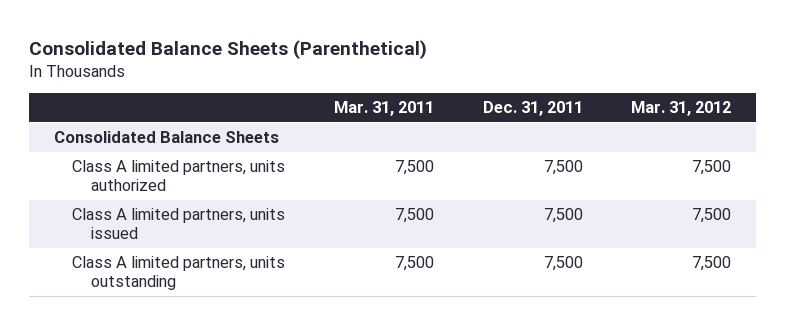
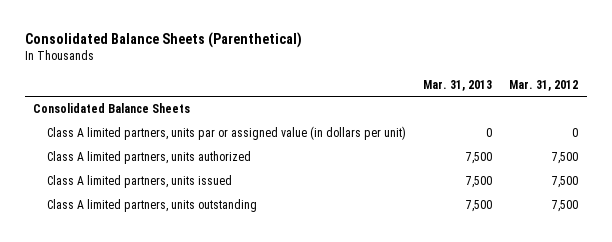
- | Mar. 31, 2011 | Dec. 31, 2011 | Mar. 31, 2012
+ | Mar. 31, 2013 | Mar. 31, 2012
+ Class A limited partners, units par or assigned value (in dollars per unit) | 0 | 0

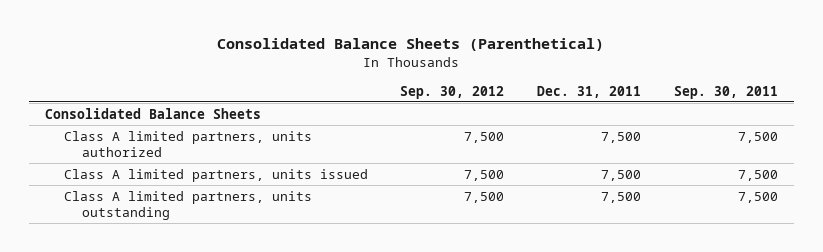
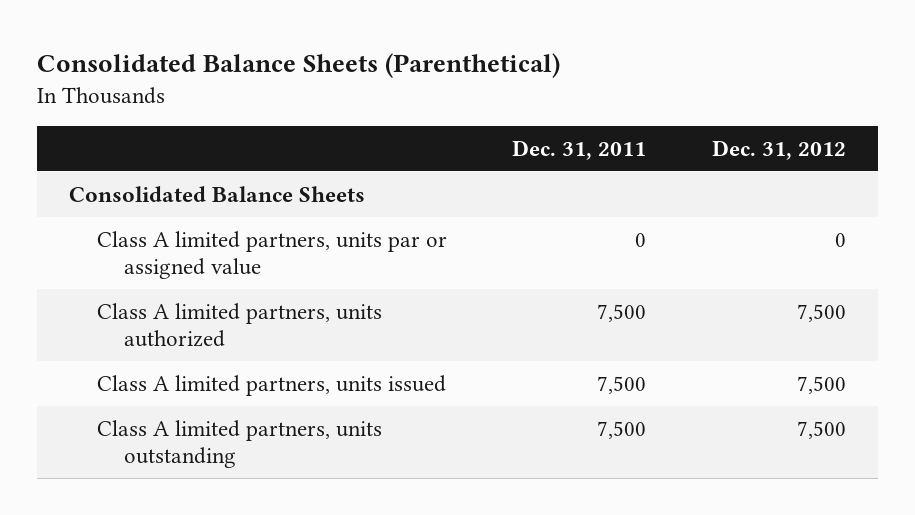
- | Sep. 30, 2012 | Dec. 31, 2011 | Sep. 30, 2011
+ | Dec. 31, 2011 | Dec. 31, 2012
+ Class A limited partners, units par or assigned value | 0 | 0

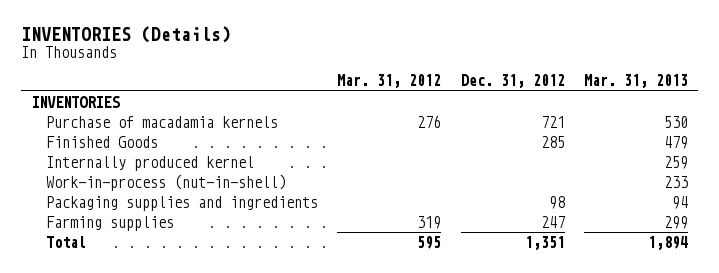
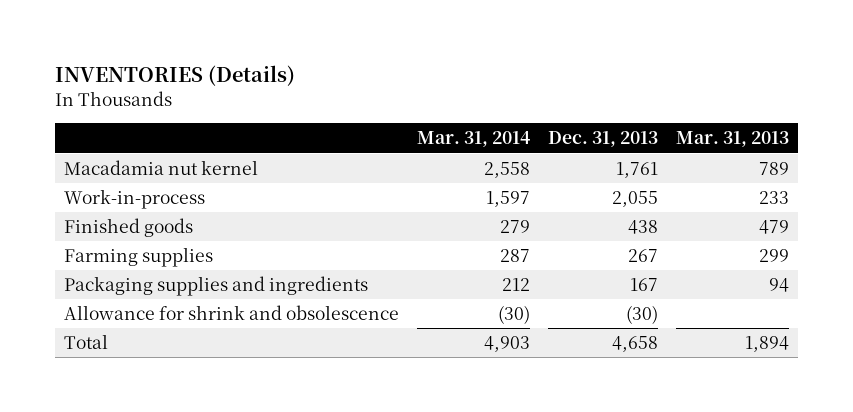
- | Mar. 31, 2012 | Dec. 31, 2012 | Mar. 31, 2013
+ | Mar. 31, 2014 | Dec. 31, 2013 | Mar. 31, 2013
- INVENTORIES
- Purchase of macadamia kernels | 276 | 721 | 530
- Finished Goods | | 285 | 479
- Internally produced kernel | | | 259
- Work-in-process (nut-in-shell) | | | 233
+ Macadamia nut kernel | 2,558 | 1,761 | 789
+ Work-in-process | 1,597 | 2,055 | 233
+ Finished goods | 279 | 438 | 479
moved down: Packaging supplies and ingredients | 212 | 167 | 94
+ Allowance for shrink and obsolescence | (30) | (30) |

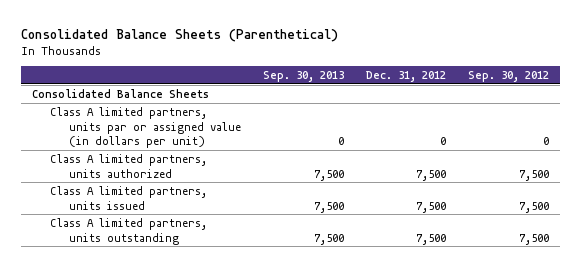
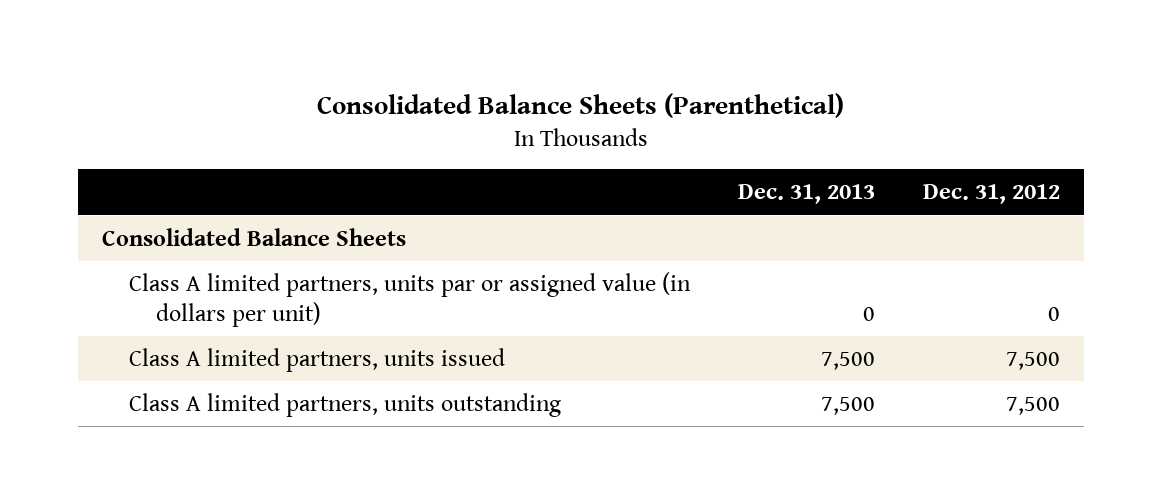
- | Sep. 30, 2013 | Dec. 31, 2012 | Sep. 30, 2012
+ | Dec. 31, 2013 | Dec. 31, 2012
- Class A limited partners, units authorized | 7,500 | 7,500 | 7,500

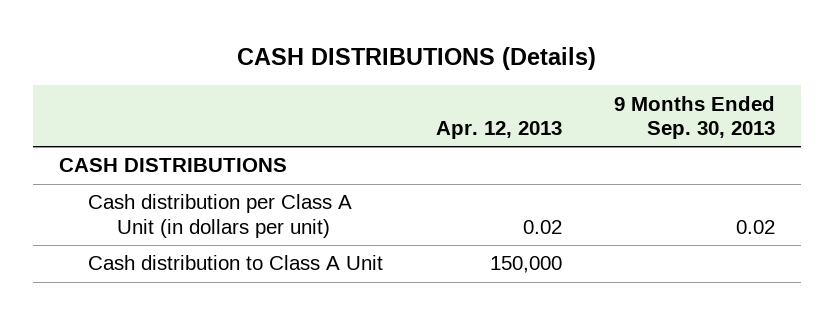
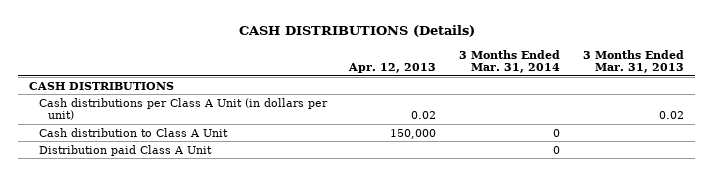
- | Apr. 12, 2013 | 9 Months Ended Sep. 30, 2013
+ | Apr. 12, 2013 | 3 Months Ended Mar. 31, 2014 | 3 Months Ended Mar. 31, 2013
- Cash distribution per Class A Unit (in dollars per unit) | 0.02 | 0.02
+ Cash distributions per Class A Unit (in dollars per unit) | 0.02 | | 0.02
+ Distribution paid Class A Unit | | 0 |

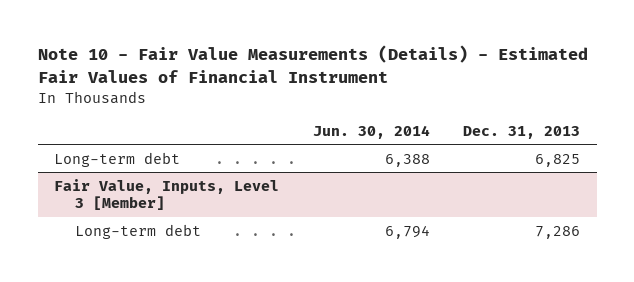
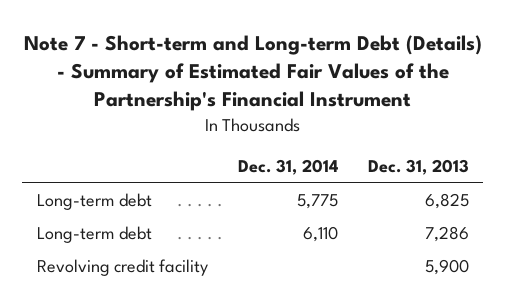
- Note 10 - Fair Value Measurements (Details) - Estimated Fair Values of Financial Instrument
+ Note 7 - Short-term and Long-term Debt (Details) - Summary of Estimated Fair Values of the Partnership's Financial Instrument
- | Jun. 30, 2014 | Dec. 31, 2013
+ | Dec. 31, 2014 | Dec. 31, 2013
- Fair Value, Inputs, Level 3 [Member]
+ Revolving credit facility | | 5,900

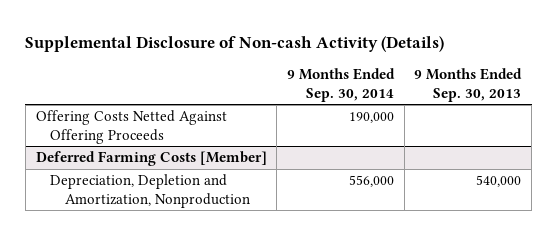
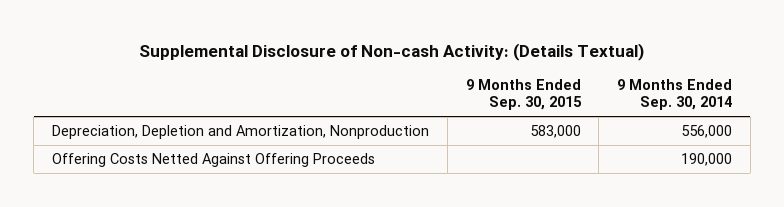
- Supplemental Disclosure of Non-cash Activity (Details)
+ Supplemental Disclosure of Non-cash Activity: (Details Textual)
- | 9 Months Ended Sep. 30, 2014 | 9 Months Ended Sep. 30, 2013
+ | 9 Months Ended Sep. 30, 2015 | 9 Months Ended Sep. 30, 2014
- Deferred Farming Costs [Member]
moved down: Offering Costs Netted Against Offering Proceeds | | 190,000

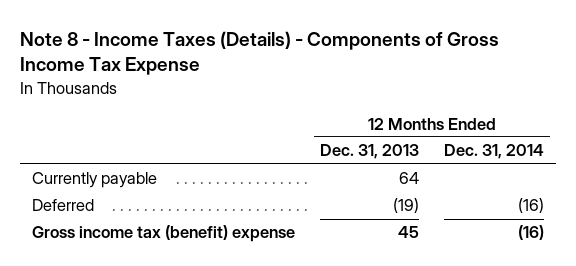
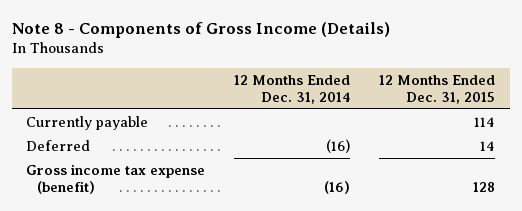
- Note 8 - Income Taxes (Details) - Components of Gross Income Tax Expense
+ Note 8 - Components of Gross Income (Details)
- | 12 Months Ended Dec. 31, 2013 | 12 Months Ended Dec. 31, 2014
+ | 12 Months Ended Dec. 31, 2014 | 12 Months Ended Dec. 31, 2015
- Gross income tax (benefit) expense | 45 | (16)
+ Gross income tax expense (benefit) | (16) | 128

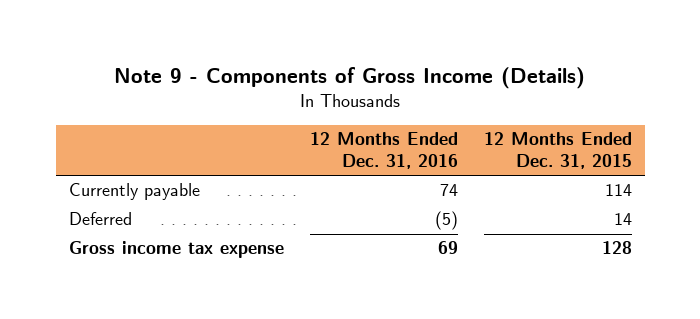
- Note 8 - Components of Gross Income (Details)
+ Note 9 - Components of Gross Income (Details)
- | 12 Months Ended Dec. 31, 2014 | 12 Months Ended Dec. 31, 2015
+ | 12 Months Ended Dec. 31, 2016 | 12 Months Ended Dec. 31, 2015
- Gross income tax expense (benefit) | (16) | 128
+ Gross income tax expense | 69 | 128

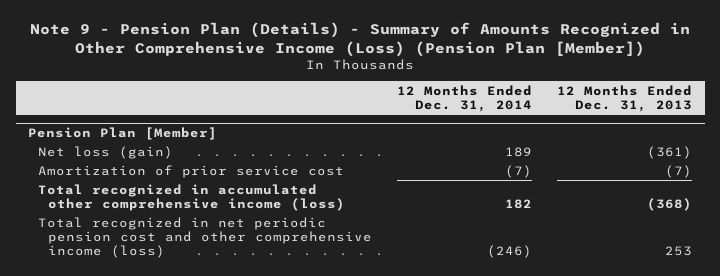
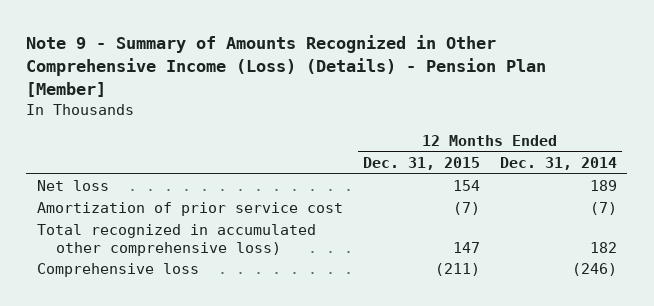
- Note 9 - Pension Plan (Details) - Summary of Amounts Recognized in Other Comprehensive Income (Loss) (Pension Plan [Member])
+ Note 9 - Summary of Amounts Recognized in Other Comprehensive Income (Loss) (Details) - Pension Plan [Member]
- | 12 Months Ended Dec. 31, 2014 | 12 Months Ended Dec. 31, 2013
+ | 12 Months Ended Dec. 31, 2015 | 12 Months Ended Dec. 31, 2014
- Pension Plan [Member]
- Net loss (gain) | 189 | (361)
+ Net loss | 154 | 189
- Total recognized in accumulated other comprehensive income (loss) | 182 | (368)
- Total recognized in net periodic pension cost and other comprehensive income (loss) | (246) | 253
+ Total recognized in accumulated other comprehensive loss) | 147 | 182
+ Comprehensive loss | (211) | (246)

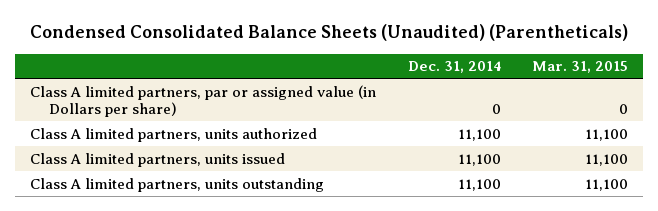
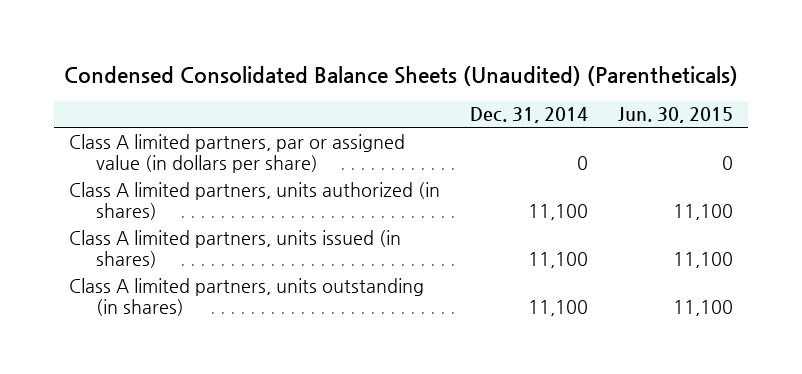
- | Dec. 31, 2014 | Mar. 31, 2015
+ | Dec. 31, 2014 | Jun. 30, 2015
- Class A limited partners, par or assigned value (in Dollars per share) | 0 | 0
- Class A limited partners, units authorized | 11,100 | 11,100
- Class A limited partners, units issued | 11,100 | 11,100
- Class A limited partners, units outstanding | 11,100 | 11,100
+ Class A limited partners, par or assigned value (in dollars per share) | 0 | 0
+ Class A limited partners, units authorized (in shares) | 11,100 | 11,100
+ Class A limited partners, units issued (in shares) | 11,100 | 11,100
+ Class A limited partners, units outstanding (in shares) | 11,100 | 11,100

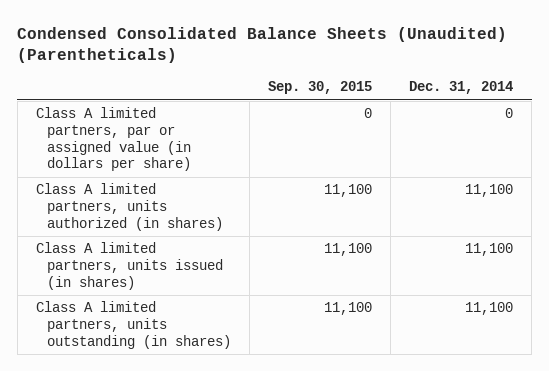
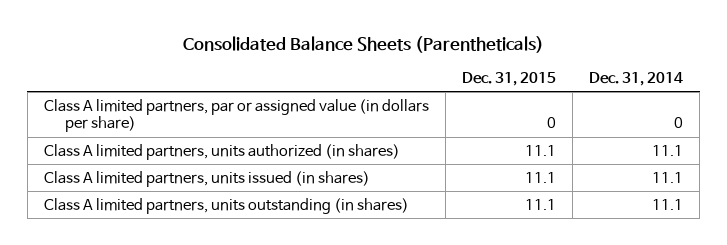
- Condensed Consolidated Balance Sheets (Unaudited) (Parentheticals)
+ Consolidated Balance Sheets (Parentheticals)
- | Sep. 30, 2015 | Dec. 31, 2014
+ | Dec. 31, 2015 | Dec. 31, 2014
- Class A limited partners, units authorized (in shares) | 11,100 | 11,100
- Class A limited partners, units issued (in shares) | 11,100 | 11,100
- Class A limited partners, units outstanding (in shares) | 11,100 | 11,100
+ Class A limited partners, units authorized (in shares) | 11.1 | 11.1
+ Class A limited partners, units issued (in shares) | 11.1 | 11.1
+ Class A limited partners, units outstanding (in shares) | 11.1 | 11.1

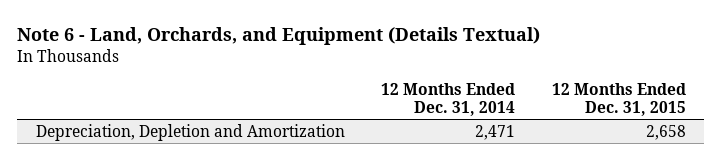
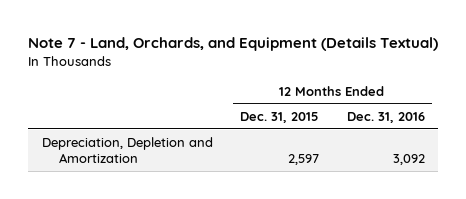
- Note 6 - Land, Orchards, and Equipment (Details Textual)
+ Note 7 - Land, Orchards, and Equipment (Details Textual)
- | 12 Months Ended Dec. 31, 2014 | 12 Months Ended Dec. 31, 2015
+ | 12 Months Ended Dec. 31, 2015 | 12 Months Ended Dec. 31, 2016
- Depreciation, Depletion and Amortization | 2,471 | 2,658
+ Depreciation, Depletion and Amortization | 2,597 | 3,092

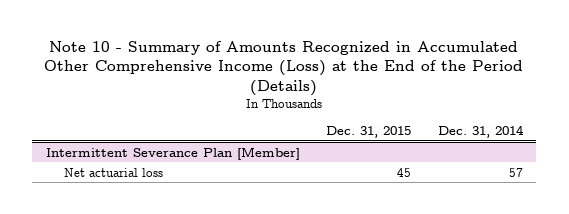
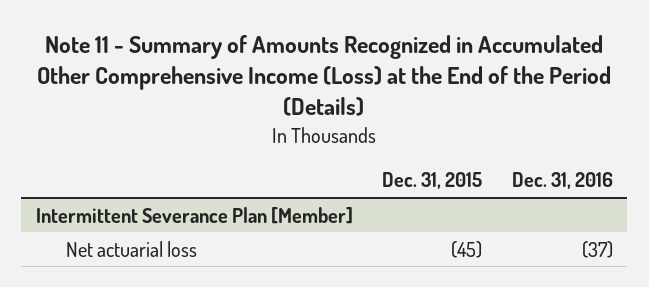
- Note 10 - Summary of Amounts Recognized in Accumulated Other Comprehensive Income (Loss) at the End of the Period (Details)
+ Note 11 - Summary of Amounts Recognized in Accumulated Other Comprehensive Income (Loss) at the End of the Period (Details)
- | Dec. 31, 2015 | Dec. 31, 2014
+ | Dec. 31, 2015 | Dec. 31, 2016
@ Intermittent Severance Plan [Member]
- Net actuarial loss | 45 | 57
+ Net actuarial loss | (45) | (37)

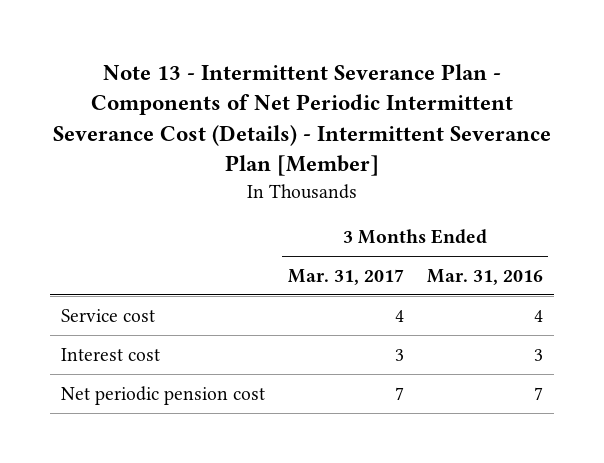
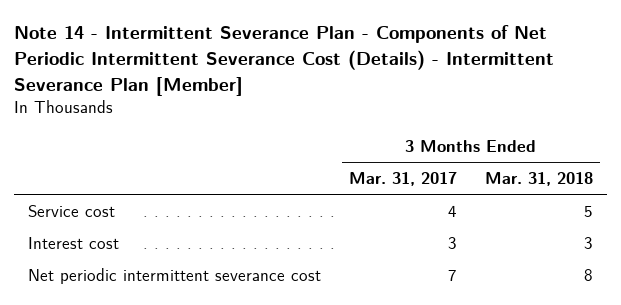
- Note 13 - Intermittent Severance Plan - Components of Net Periodic Intermittent Severance Cost (Details) - Intermittent Severance Plan [Member]
+ Note 14 - Intermittent Severance Plan - Components of Net Periodic Intermittent Severance Cost (Details) - Intermittent Severance Plan [Member]
- | 3 Months Ended Mar. 31, 2017 | 3 Months Ended Mar. 31, 2016
+ | 3 Months Ended Mar. 31, 2017 | 3 Months Ended Mar. 31, 2018
- Net periodic pension cost | 7 | 7
+ Net periodic intermittent severance cost | 7 | 8

